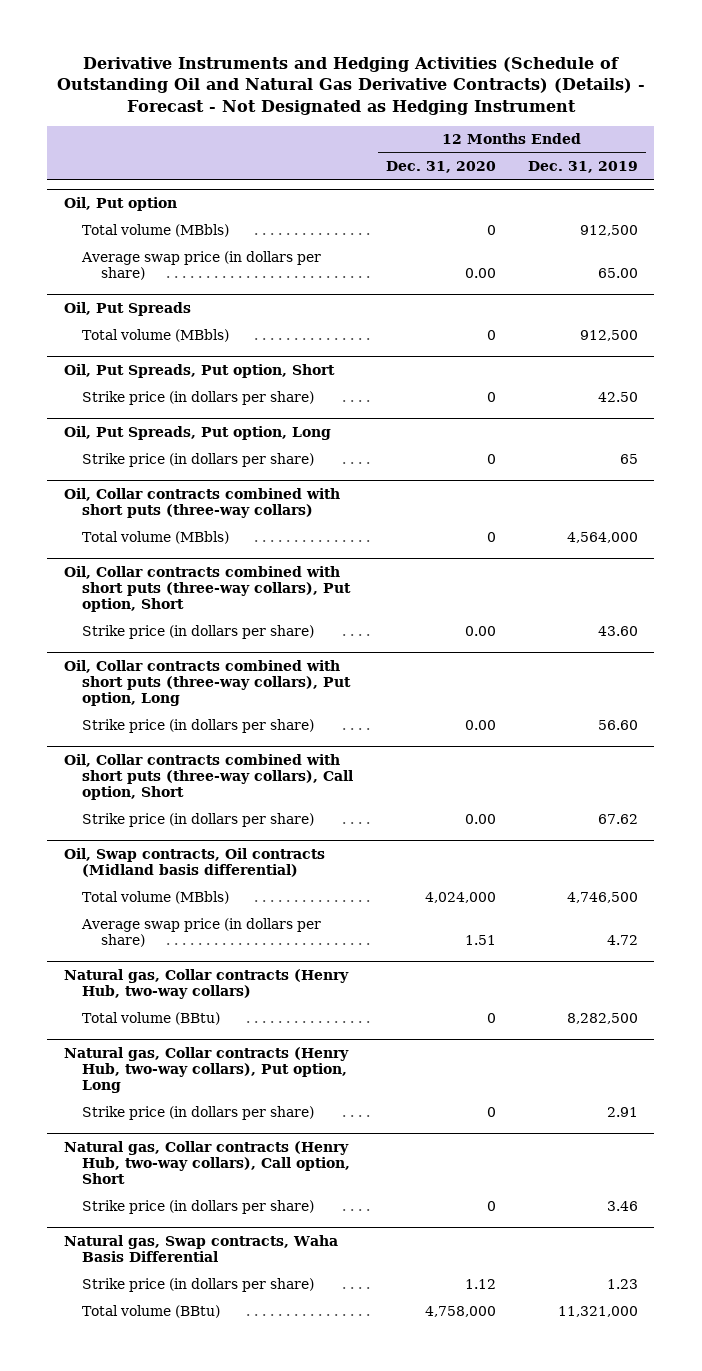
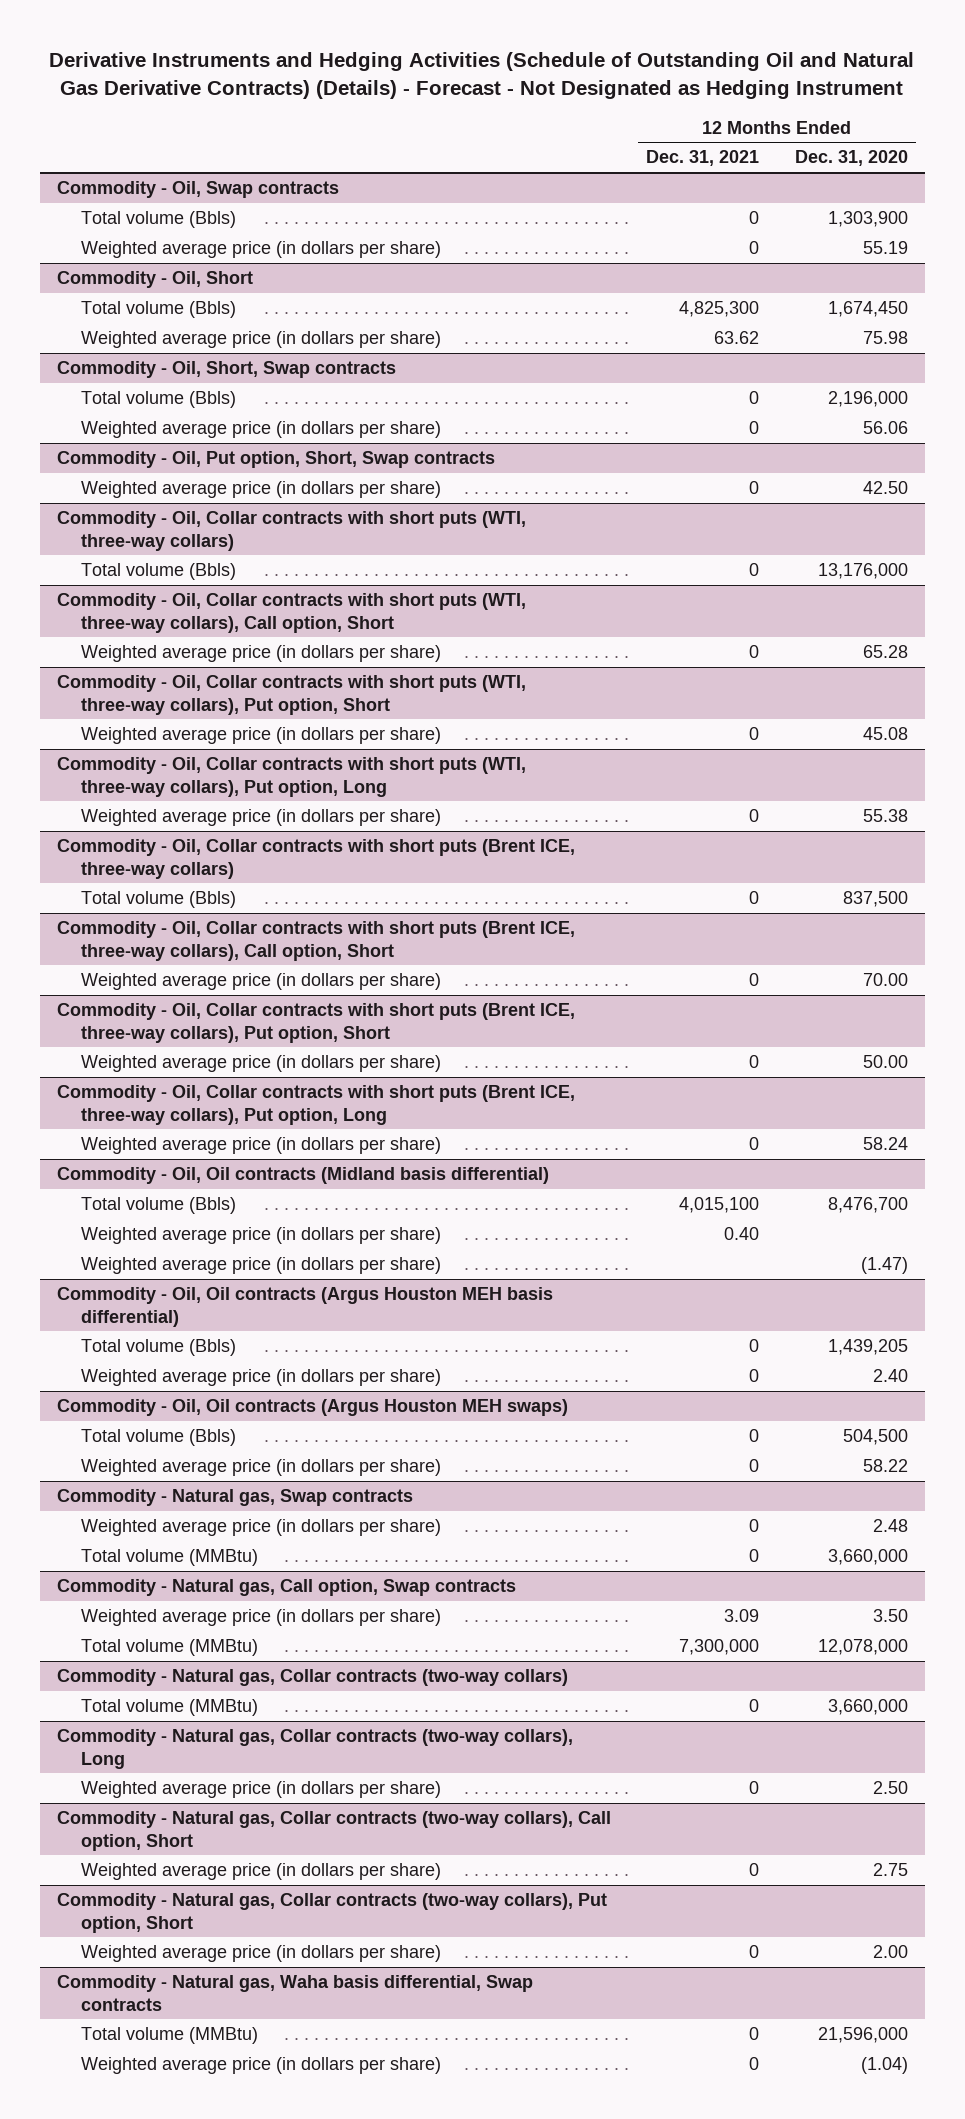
- | 12 Months Ended Dec. 31, 2020 | 12 Months Ended Dec. 31, 2019
+ | 12 Months Ended Dec. 31, 2021 | 12 Months Ended Dec. 31, 2020
- Oil, Put option
- Total volume (MBbls) | 0 | 912,500
- Average swap price (in dollars per share) | 0.00 | 65.00
- Oil, Put Spreads
- Total volume (MBbls) | 0 | 912,500
- Oil, Put Spreads, Put option, Short
- Strike price (in dollars per share) | 0 | 42.50
- Oil, Put Spreads, Put option, Long
- Strike price (in dollars per share) | 0 | 65
- Oil, Collar contracts combined with short puts (three-way collars)
- Total volume (MBbls) | 0 | 4,564,000
- Oil, Collar contracts combined with short puts (three-way collars), Put option, Short
- Strike price (in dollars per share) | 0.00 | 43.60
- Oil, Collar contracts combined with short puts (three-way collars), Put option, Long
- Strike price (in dollars per share) | 0.00 | 56.60
- Oil, Collar contracts combined with short puts (three-way collars), Call option, Short
- Strike price (in dollars per share) | 0.00 | 67.62
- Oil, Swap contracts, Oil contracts (Midland basis differential)
- Total volume (MBbls) | 4,024,000 | 4,746,500
- Average swap price (in dollars per share) | 1.51 | 4.72
- Natural gas, Collar contracts (Henry Hub, two-way collars)
- Total volume (BBtu) | 0 | 8,282,500
- Natural gas, Collar contracts (Henry Hub, two-way collars), Put option, Long
- Strike price (in dollars per share) | 0 | 2.91
- Natural gas, Collar contracts (Henry Hub, two-way collars), Call option, Short
- Strike price (in dollars per share) | 0 | 3.46
- Natural gas, Swap contracts, Waha Basis Differential
- Strike price (in dollars per share) | 1.12 | 1.23
- Total volume (BBtu) | 4,758,000 | 11,321,000
+ Commodity - Oil, Swap contracts
+ Total volume (Bbls) | 0 | 1,303,900
+ Weighted average price (in dollars per share) | 0 | 55.19
+ Commodity - Oil, Short
+ Total volume (Bbls) | 4,825,300 | 1,674,450
+ Weighted average price (in dollars per share) | 63.62 | 75.98
+ Commodity - Oil, Short, Swap contracts
+ Total volume (Bbls) | 0 | 2,196,000
+ Weighted average price (in dollars per share) | 0 | 56.06
+ Commodity - Oil, Put option, Short, Swap contracts
+ Weighted average price (in dollars per share) | 0 | 42.50
+ Commodity - Oil, Collar contracts with short puts (WTI, three-way collars)
+ Total volume (Bbls) | 0 | 13,176,000
+ Commodity - Oil, Collar contracts with short puts (WTI, three-way collars), Call option, Short
+ Weighted average price (in dollars per share) | 0 | 65.28
+ Commodity - Oil, Collar contracts with short puts (WTI, three-way collars), Put option, Short
+ Weighted average price (in dollars per share) | 0 | 45.08
+ Commodity - Oil, Collar contracts with short puts (WTI, three-way collars), Put option, Long
+ Weighted average price (in dollars per share) | 0 | 55.38
+ Commodity - Oil, Collar contracts with short puts (Brent ICE, three-way collars)
+ Total volume (Bbls) | 0 | 837,500
+ Commodity - Oil, Collar contracts with short puts (Brent ICE, three-way collars), Call option, Short
+ Weighted average price (in dollars per share) | 0 | 70.00
+ Commodity - Oil, Collar contracts with short puts (Brent ICE, three-way collars), Put option, Short
+ Weighted average price (in dollars per share) | 0 | 50.00
+ Commodity - Oil, Collar contracts with short puts (Brent ICE, three-way collars), Put option, Long
+ Weighted average price (in dollars per share) | 0 | 58.24
+ Commodity - Oil, Oil contracts (Midland basis differential)
+ Total volume (Bbls) | 4,015,100 | 8,476,700
+ Weighted average price (in dollars per share) | 0.40 |
+ Weighted average price (in dollars per share) | | (1.47)
+ Commodity - Oil, Oil contracts (Argus Houston MEH basis differential)
+ Total volume (Bbls) | 0 | 1,439,205
+ Weighted average price (in dollars per share) | 0 | 2.40
+ Commodity - Oil, Oil contracts (Argus Houston MEH swaps)
+ Total volume (Bbls) | 0 | 504,500
+ Weighted average price (in dollars per share) | 0 | 58.22
+ Commodity - Natural gas, Swap contracts
+ Weighted average price (in dollars per share) | 0 | 2.48
+ Total volume (MMBtu) | 0 | 3,660,000
+ Commodity - Natural gas, Call option, Swap contracts
+ Weighted average price (in dollars per share) | 3.09 | 3.50
+ Total volume (MMBtu) | 7,300,000 | 12,078,000
+ Commodity - Natural gas, Collar contracts (two-way collars)
+ Total volume (MMBtu) | 0 | 3,660,000
+ Commodity - Natural gas, Collar contracts (two-way collars), Long
+ Weighted average price (in dollars per share) | 0 | 2.50
+ Commodity - Natural gas, Collar contracts (two-way collars), Call option, Short
+ Weighted average price (in dollars per share) | 0 | 2.75
+ Commodity - Natural gas, Collar contracts (two-way collars), Put option, Short
+ Weighted average price (in dollars per share) | 0 | 2.00
+ Commodity - Natural gas, Waha basis differential, Swap contracts
+ Total volume (MMBtu) | 0 | 21,596,000
+ Weighted average price (in dollars per share) | 0 | (1.04)

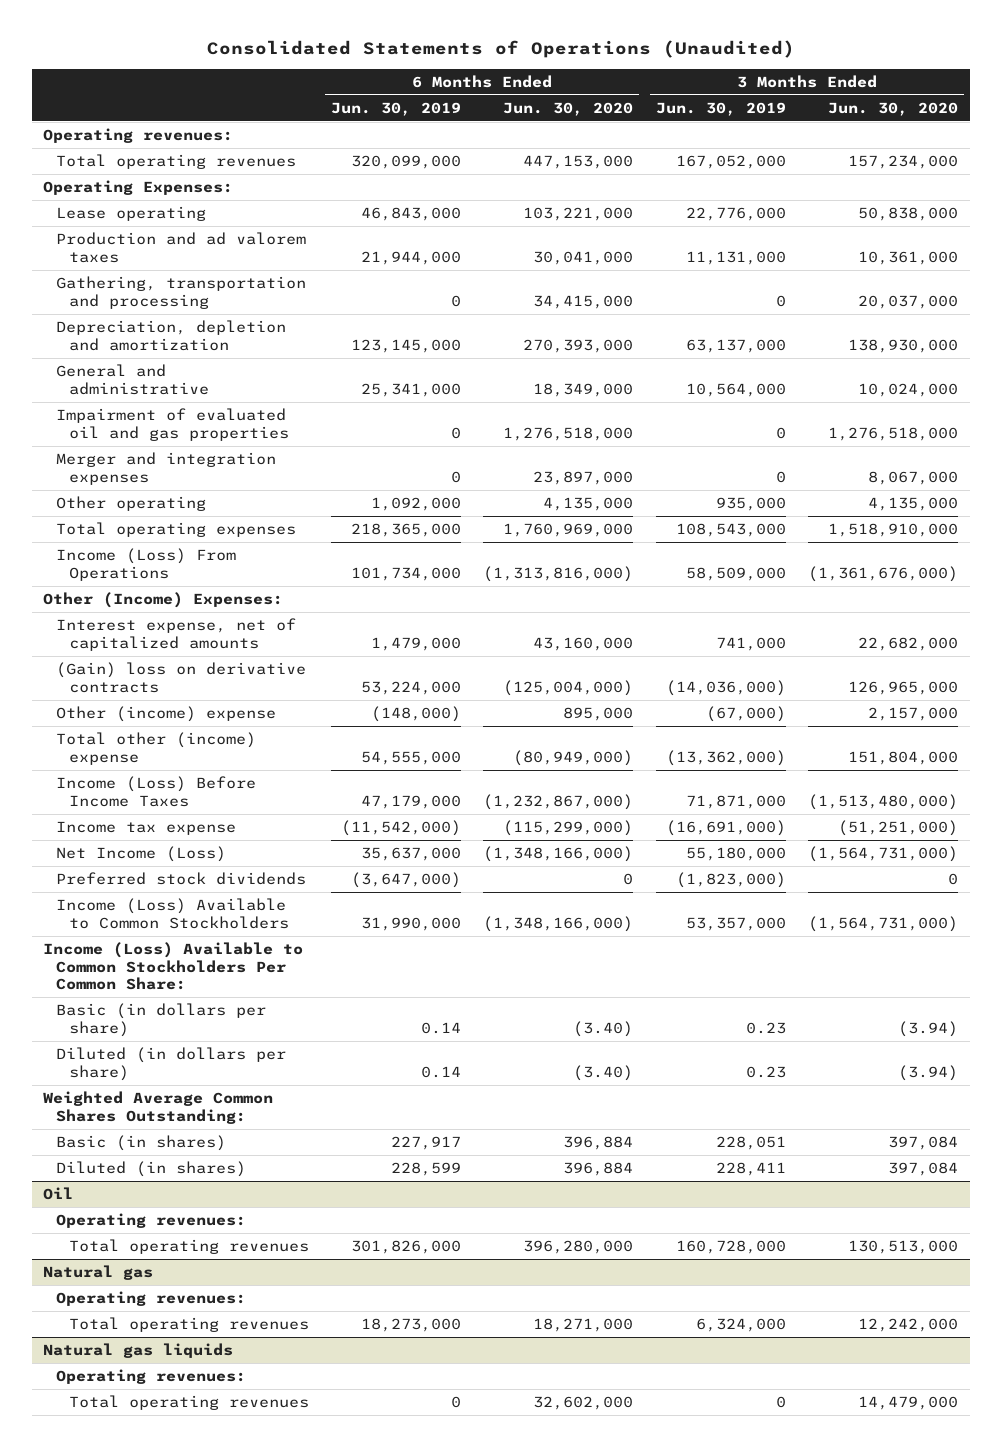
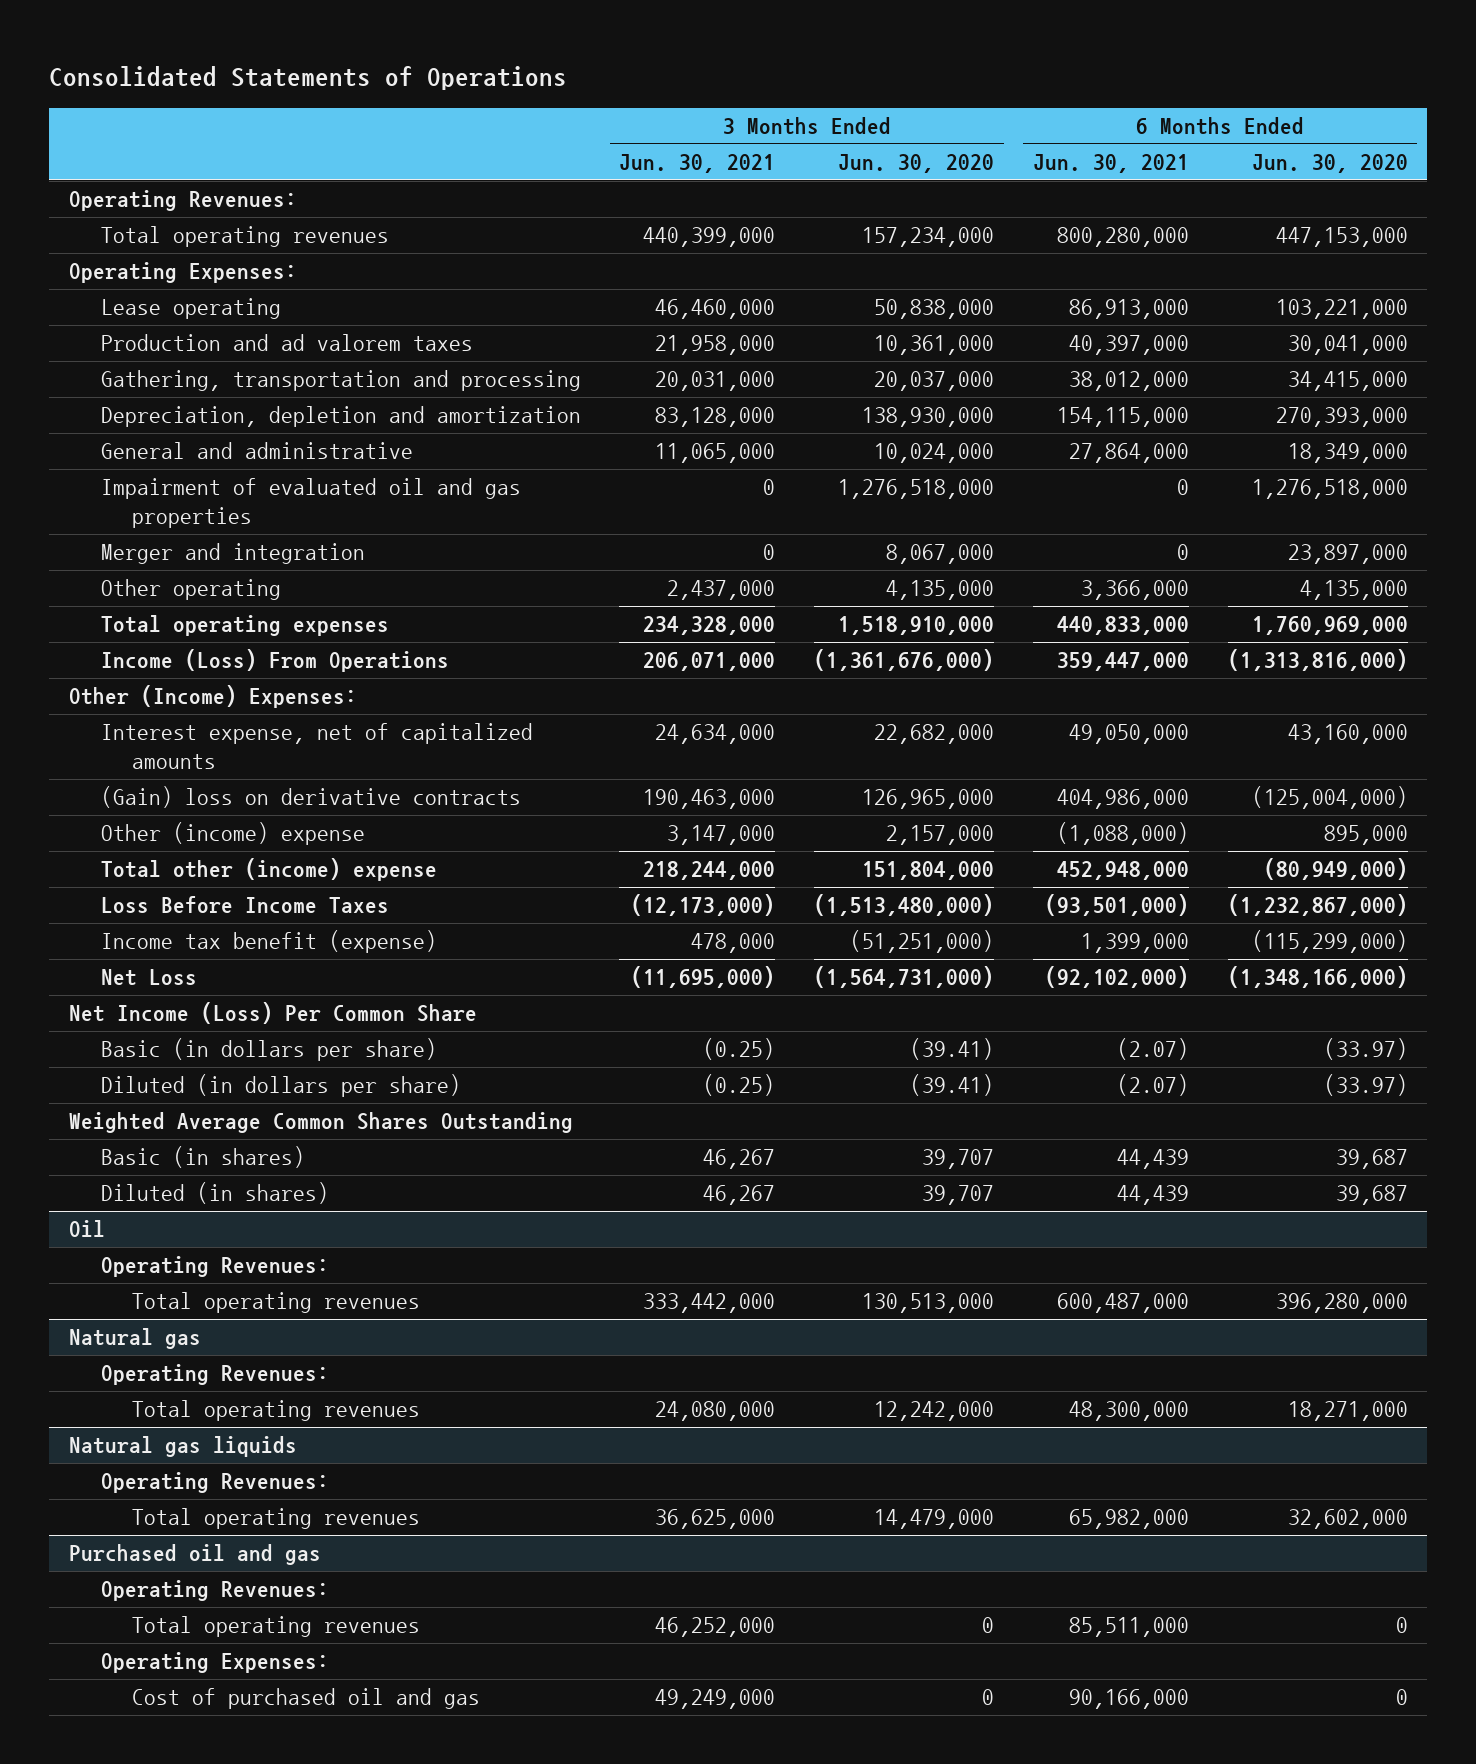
- Consolidated Statements of Operations (Unaudited)
+ Consolidated Statements of Operations
- | 6 Months Ended Jun. 30, 2019 | 6 Months Ended Jun. 30, 2020 | 3 Months Ended Jun. 30, 2019 | 3 Months Ended Jun. 30, 2020
+ | 3 Months Ended Jun. 30, 2021 | 3 Months Ended Jun. 30, 2020 | 6 Months Ended Jun. 30, 2021 | 6 Months Ended Jun. 30, 2020
- Operating revenues:
+ Operating Revenues:
- Merger and integration expenses | 0 | 23,897,000 | 0 | 8,067,000
+ Merger and integration | 0 | 8,067,000 | 0 | 23,897,000
- Income (Loss) Before Income Taxes | 47,179,000 | (1,232,867,000) | 71,871,000 | (1,513,480,000)
- Income tax expense | (11,542,000) | (115,299,000) | (16,691,000) | (51,251,000)
- Net Income (Loss) | 35,637,000 | (1,348,166,000) | 55,180,000 | (1,564,731,000)
- Preferred stock dividends | (3,647,000) | 0 | (1,823,000) | 0
- Income (Loss) Available to Common Stockholders | 31,990,000 | (1,348,166,000) | 53,357,000 | (1,564,731,000)
- Income (Loss) Available to Common Stockholders Per Common Share:
- Basic (in dollars per share) | 0.14 | (3.40) | 0.23 | (3.94)
- Diluted (in dollars per share) | 0.14 | (3.40) | 0.23 | (3.94)
- Weighted Average Common Shares Outstanding:
- Basic (in shares) | 227,917 | 396,884 | 228,051 | 397,084
- Diluted (in shares) | 228,599 | 396,884 | 228,411 | 397,084
+ Loss Before Income Taxes | (12,173,000) | (1,513,480,000) | (93,501,000) | (1,232,867,000)
+ Income tax benefit (expense) | 478,000 | (51,251,000) | 1,399,000 | (115,299,000)
+ Net Loss | (11,695,000) | (1,564,731,000) | (92,102,000) | (1,348,166,000)
+ Net Income (Loss) Per Common Share
+ Basic (in dollars per share) | (0.25) | (39.41) | (2.07) | (33.97)
+ Diluted (in dollars per share) | (0.25) | (39.41) | (2.07) | (33.97)
+ Weighted Average Common Shares Outstanding
+ Basic (in shares) | 46,267 | 39,707 | 44,439 | 39,687
+ Diluted (in shares) | 46,267 | 39,707 | 44,439 | 39,687
@ Oil
- Operating revenues:
+ Operating Revenues:
@ Natural gas
- Operating revenues:
+ Operating Revenues:
@ Natural gas liquids
- Operating revenues:
+ Operating Revenues:
+ Purchased oil and gas
+ Operating Revenues:
+ Total operating revenues | 46,252,000 | 0 | 85,511,000 | 0
+ Operating Expenses:
+ Cost of purchased oil and gas | 49,249,000 | 0 | 90,166,000 | 0

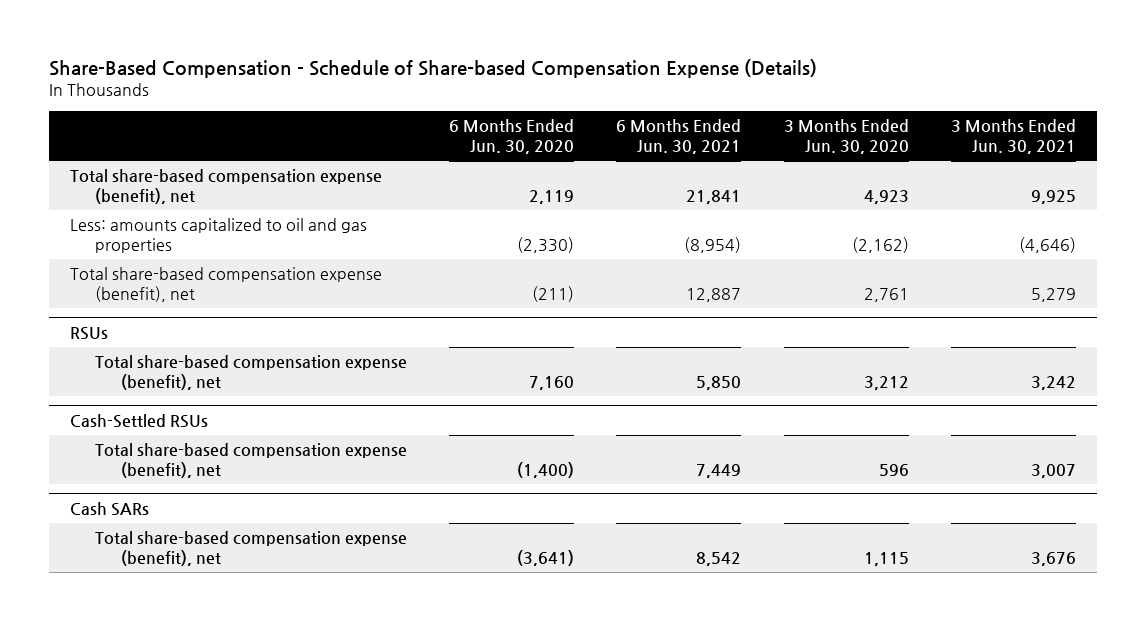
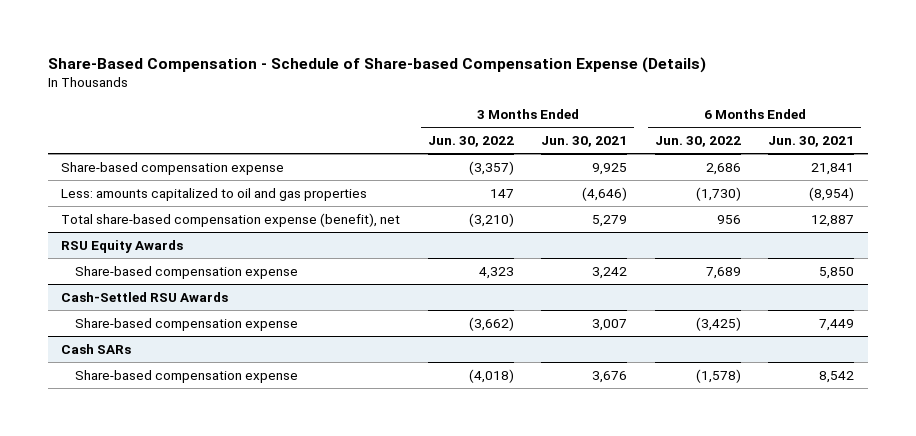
- | 6 Months Ended Jun. 30, 2020 | 6 Months Ended Jun. 30, 2021 | 3 Months Ended Jun. 30, 2020 | 3 Months Ended Jun. 30, 2021
+ | 3 Months Ended Jun. 30, 2022 | 3 Months Ended Jun. 30, 2021 | 6 Months Ended Jun. 30, 2022 | 6 Months Ended Jun. 30, 2021
- Total share-based compensation expense (benefit), net | 2,119 | 21,841 | 4,923 | 9,925
+ Share-based compensation expense | (3,357) | 9,925 | 2,686 | 21,841
- RSUs
- Total share-based compensation expense (benefit), net | 7,160 | 5,850 | 3,212 | 3,242
- Cash-Settled RSUs
- Total share-based compensation expense (benefit), net | (1,400) | 7,449 | 596 | 3,007
+ RSU Equity Awards
+ Share-based compensation expense | 4,323 | 3,242 | 7,689 | 5,850
+ Cash-Settled RSU Awards
+ Share-based compensation expense | (3,662) | 3,007 | (3,425) | 7,449
@ Cash SARs
- Total share-based compensation expense (benefit), net | (3,641) | 8,542 | 1,115 | 3,676
+ Share-based compensation expense | (4,018) | 3,676 | (1,578) | 8,542

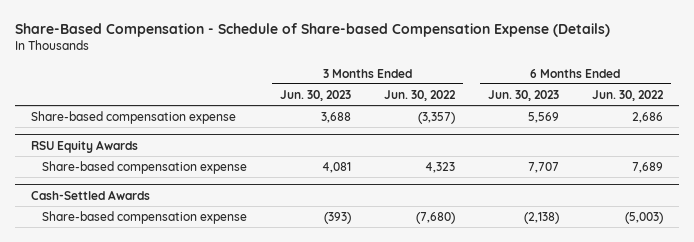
- | 3 Months Ended Jun. 30, 2022 | 3 Months Ended Jun. 30, 2021 | 6 Months Ended Jun. 30, 2022 | 6 Months Ended Jun. 30, 2021
+ | 3 Months Ended Jun. 30, 2023 | 3 Months Ended Jun. 30, 2022 | 6 Months Ended Jun. 30, 2023 | 6 Months Ended Jun. 30, 2022
- Less: amounts capitalized to oil and gas properties | 147 | (4,646) | (1,730) | (8,954)
- Total share-based compensation expense (benefit), net | (3,210) | 5,279 | 956 | 12,887
- Cash-Settled RSU Awards
- Share-based compensation expense | (3,662) | 3,007 | (3,425) | 7,449
- Cash SARs
- Share-based compensation expense | (4,018) | 3,676 | (1,578) | 8,542
+ Cash-Settled Awards
+ Share-based compensation expense | (393) | (7,680) | (2,138) | (5,003)

